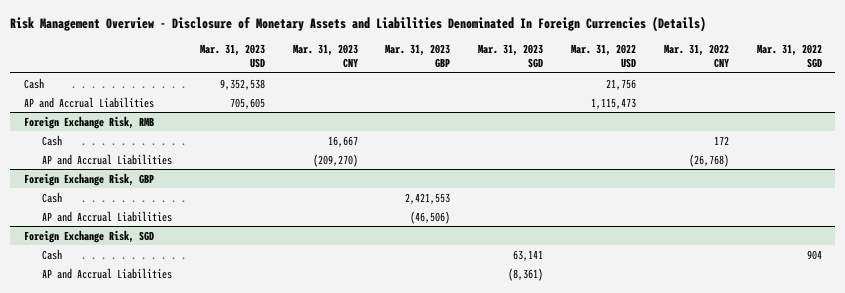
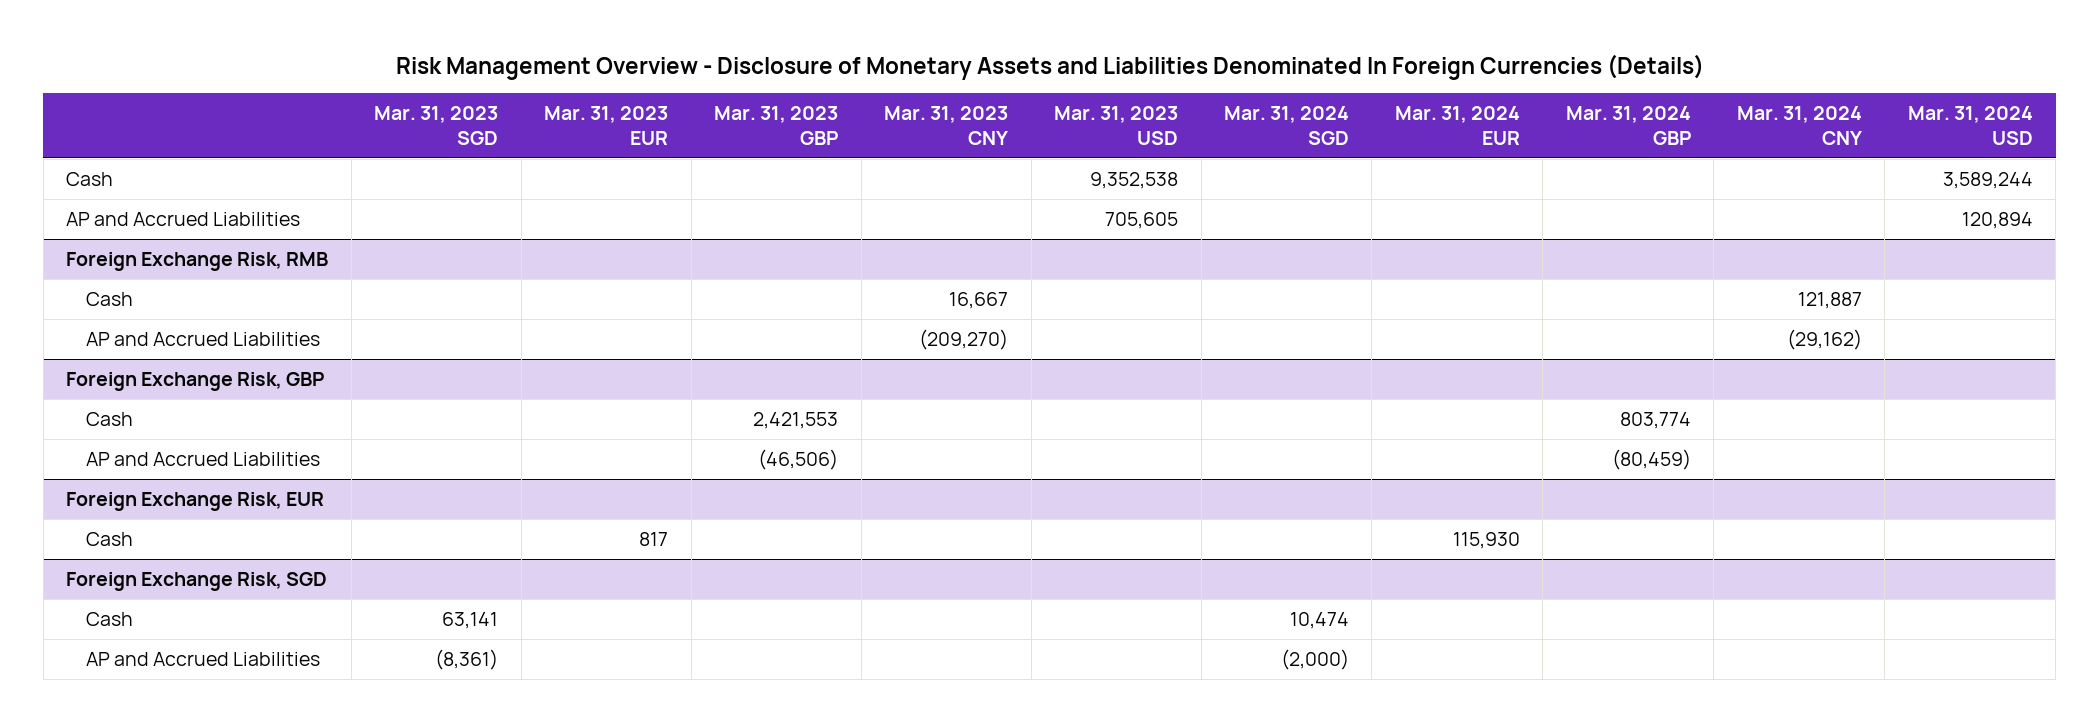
- | Mar. 31, 2023 USD | Mar. 31, 2023 CNY | Mar. 31, 2023 GBP | Mar. 31, 2023 SGD | Mar. 31, 2022 USD | Mar. 31, 2022 CNY | Mar. 31, 2022 SGD
+ | Mar. 31, 2023 SGD | Mar. 31, 2023 EUR | Mar. 31, 2023 GBP | Mar. 31, 2023 CNY | Mar. 31, 2023 USD | Mar. 31, 2024 SGD | Mar. 31, 2024 EUR | Mar. 31, 2024 GBP | Mar. 31, 2024 CNY | Mar. 31, 2024 USD
- AP and Accrual Liabilities | 705,605 | | | | 1,115,473 | |
+ AP and Accrued Liabilities | | | | | 705,605 | | | | | 120,894
@ Foreign Exchange Risk, RMB
- AP and Accrual Liabilities | | (209,270) | | | | (26,768) |
+ AP and Accrued Liabilities | | | | (209,270) | | | | | (29,162) |
@ Foreign Exchange Risk, GBP
- AP and Accrual Liabilities | | | (46,506) | | | |
+ AP and Accrued Liabilities | | | (46,506) | | | | | (80,459) | |
+ Foreign Exchange Risk, EUR
+ Cash | | 817 | | | | | 115,930 | | |
@ Foreign Exchange Risk, SGD
- AP and Accrual Liabilities | | | | (8,361) | | |
+ AP and Accrued Liabilities | (8,361) | | | | | (2,000) | | | |

